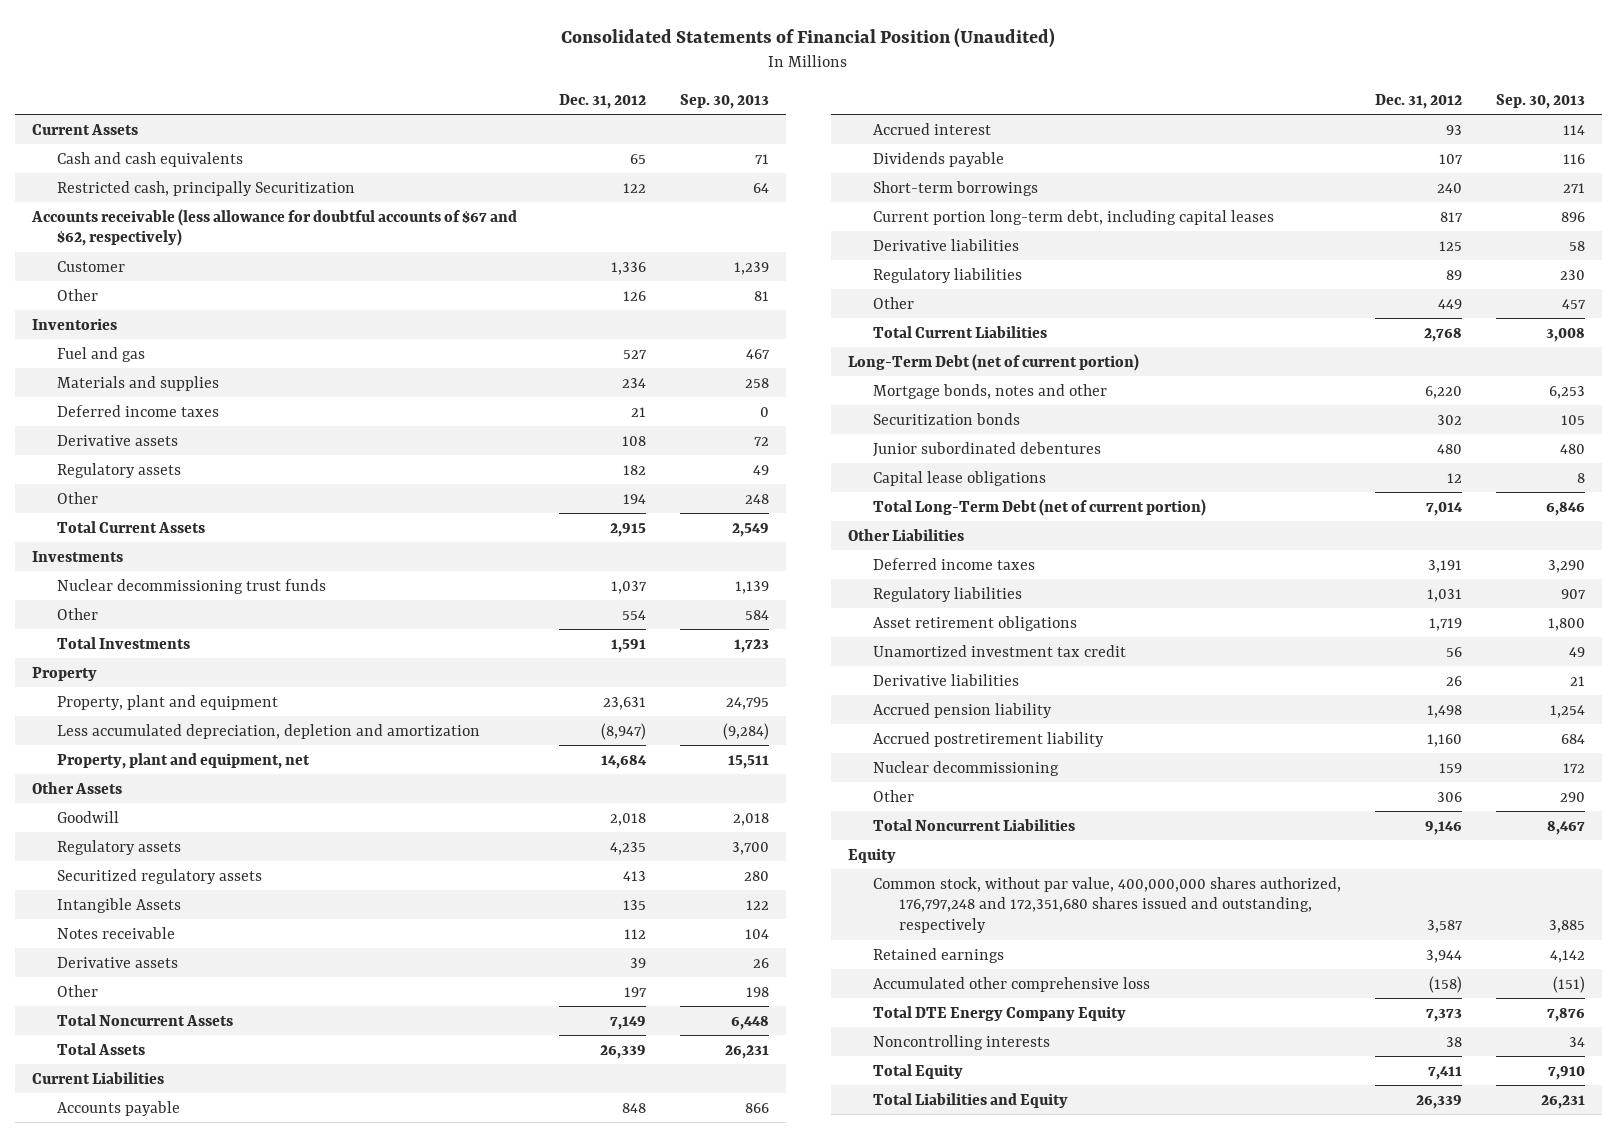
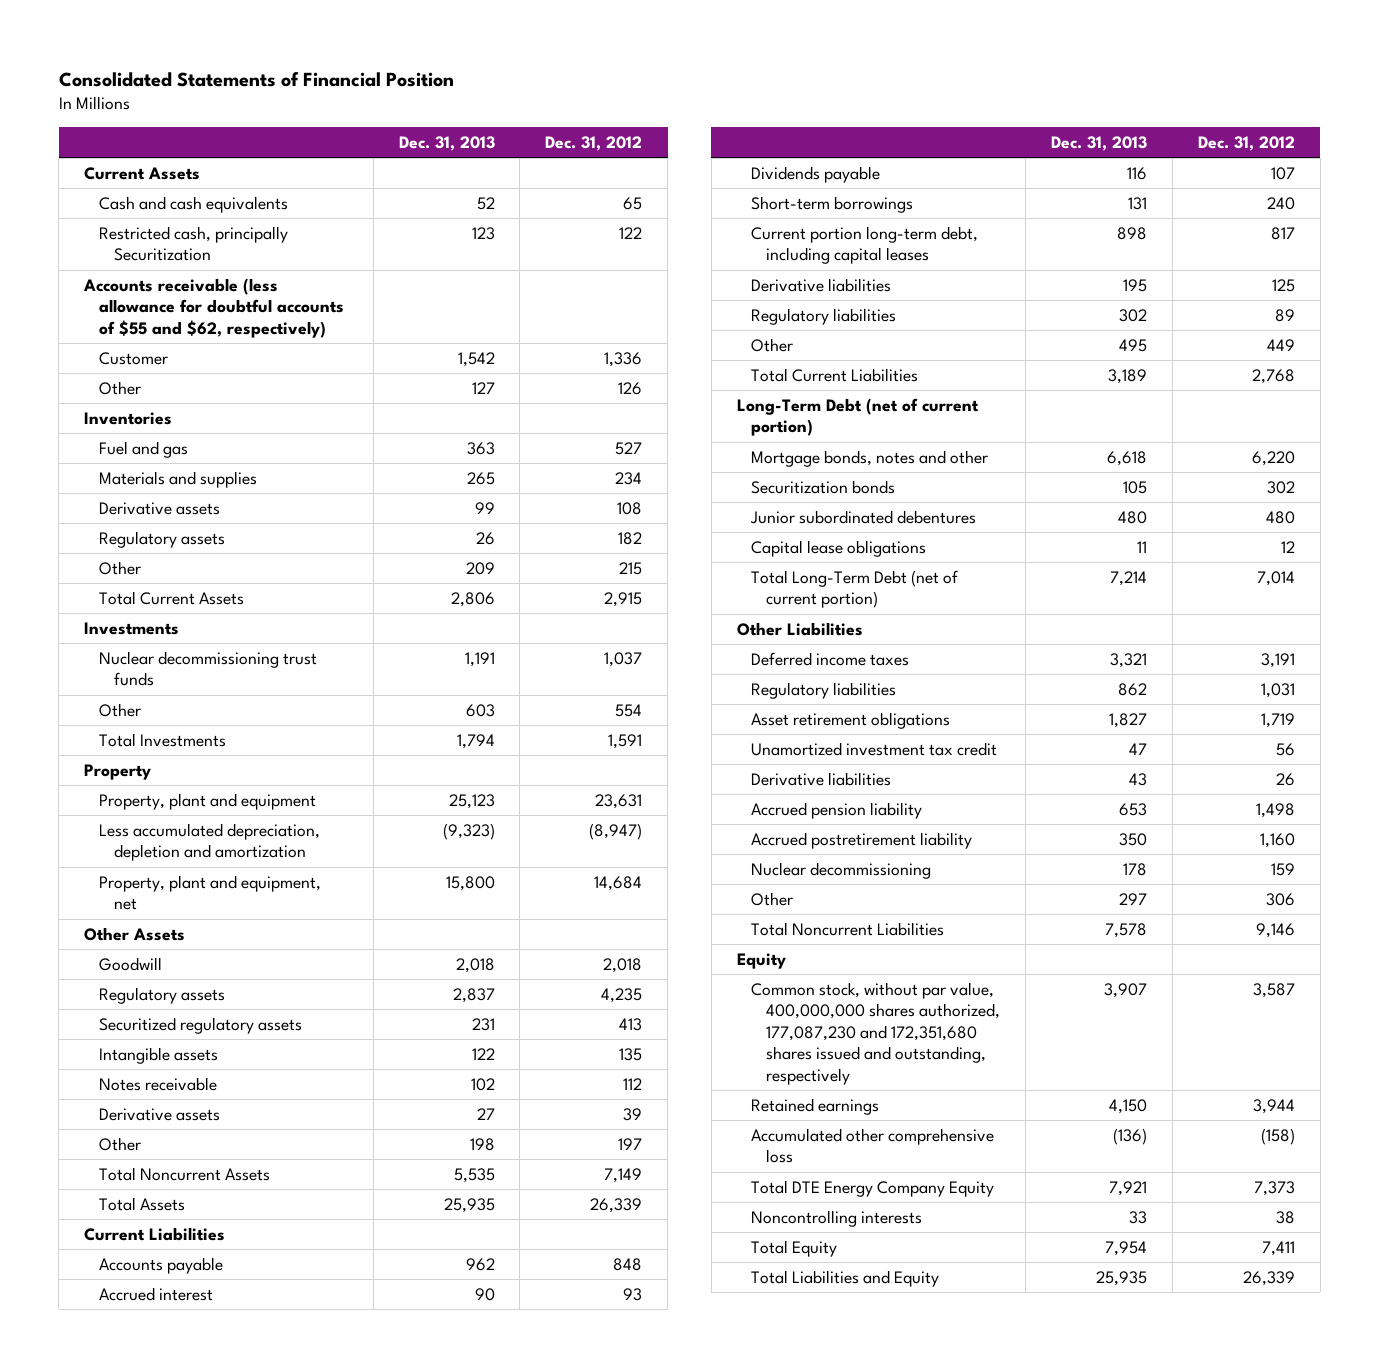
- Consolidated Statements of Financial Position (Unaudited)
+ Consolidated Statements of Financial Position
- | Dec. 31, 2012 | Sep. 30, 2013
+ | Dec. 31, 2013 | Dec. 31, 2012
- Accounts receivable (less allowance for doubtful accounts of $67 and $62, respectively)
+ Accounts receivable (less allowance for doubtful accounts of $55 and $62, respectively)
- Deferred income taxes | 21 | 0
- Other | 194 | 248
+ Other | 209 | 215
- Intangible Assets | 135 | 122
+ Intangible assets | 122 | 135
- Common stock, without par value, 400,000,000 shares authorized, 176,797,248 and 172,351,680 shares issued and outstanding, respectively | 3,587 | 3,885
+ Common stock, without par value, 400,000,000 shares authorized, 177,087,230 and 172,351,680 shares issued and outstanding, respectively | 3,907 | 3,587

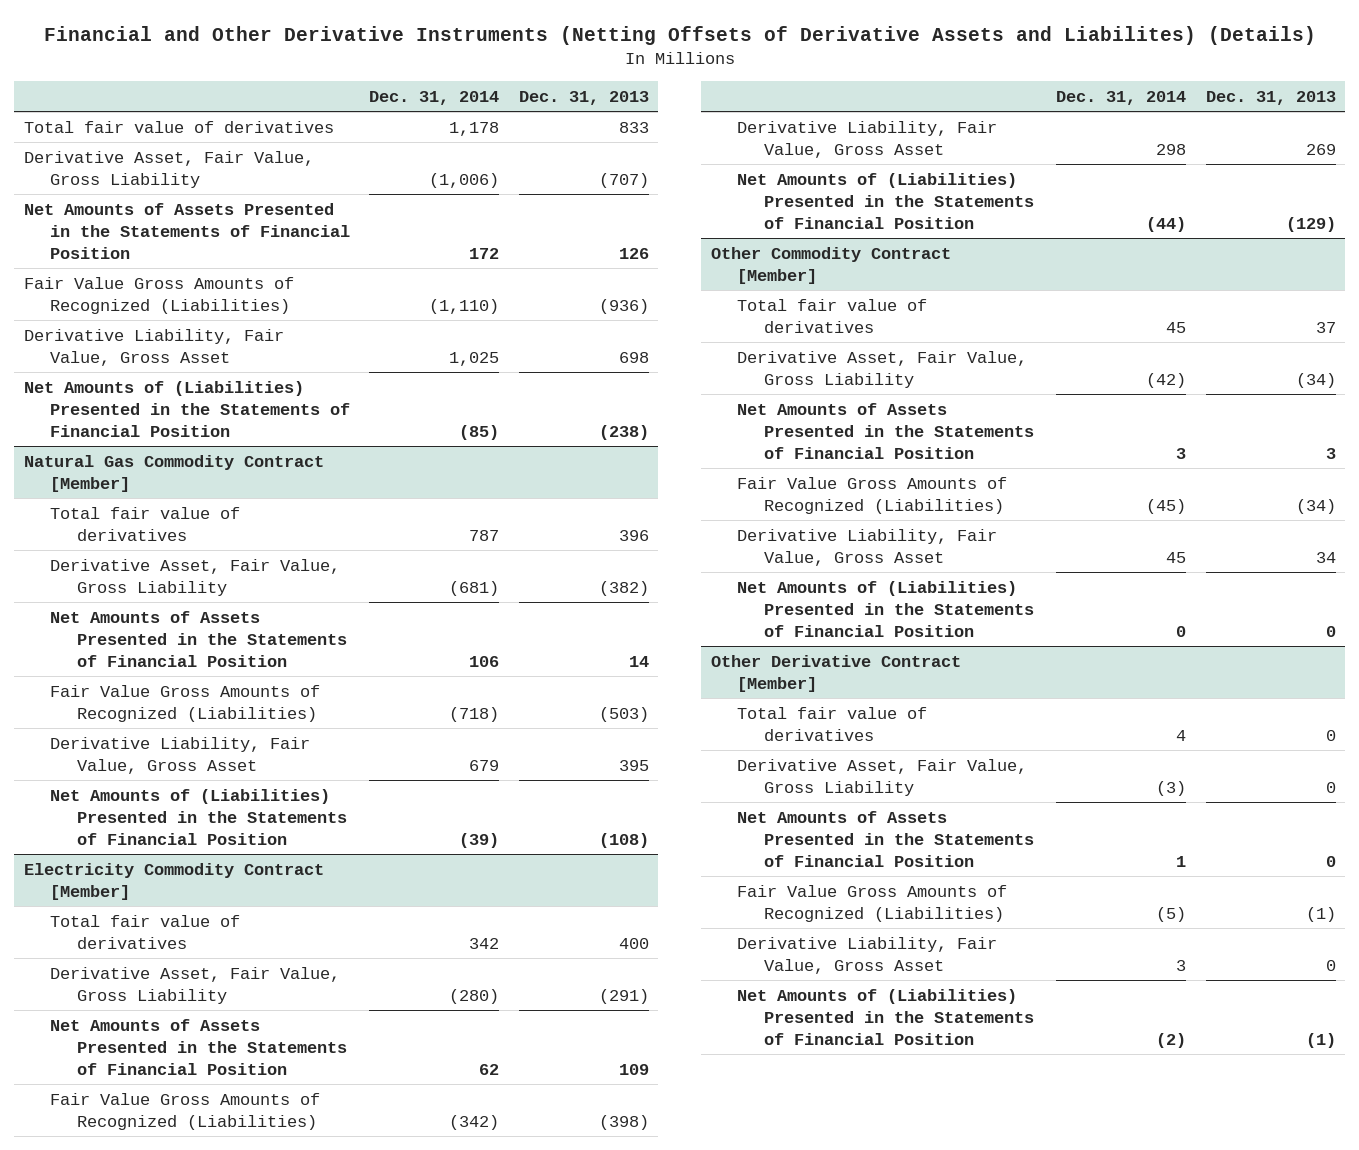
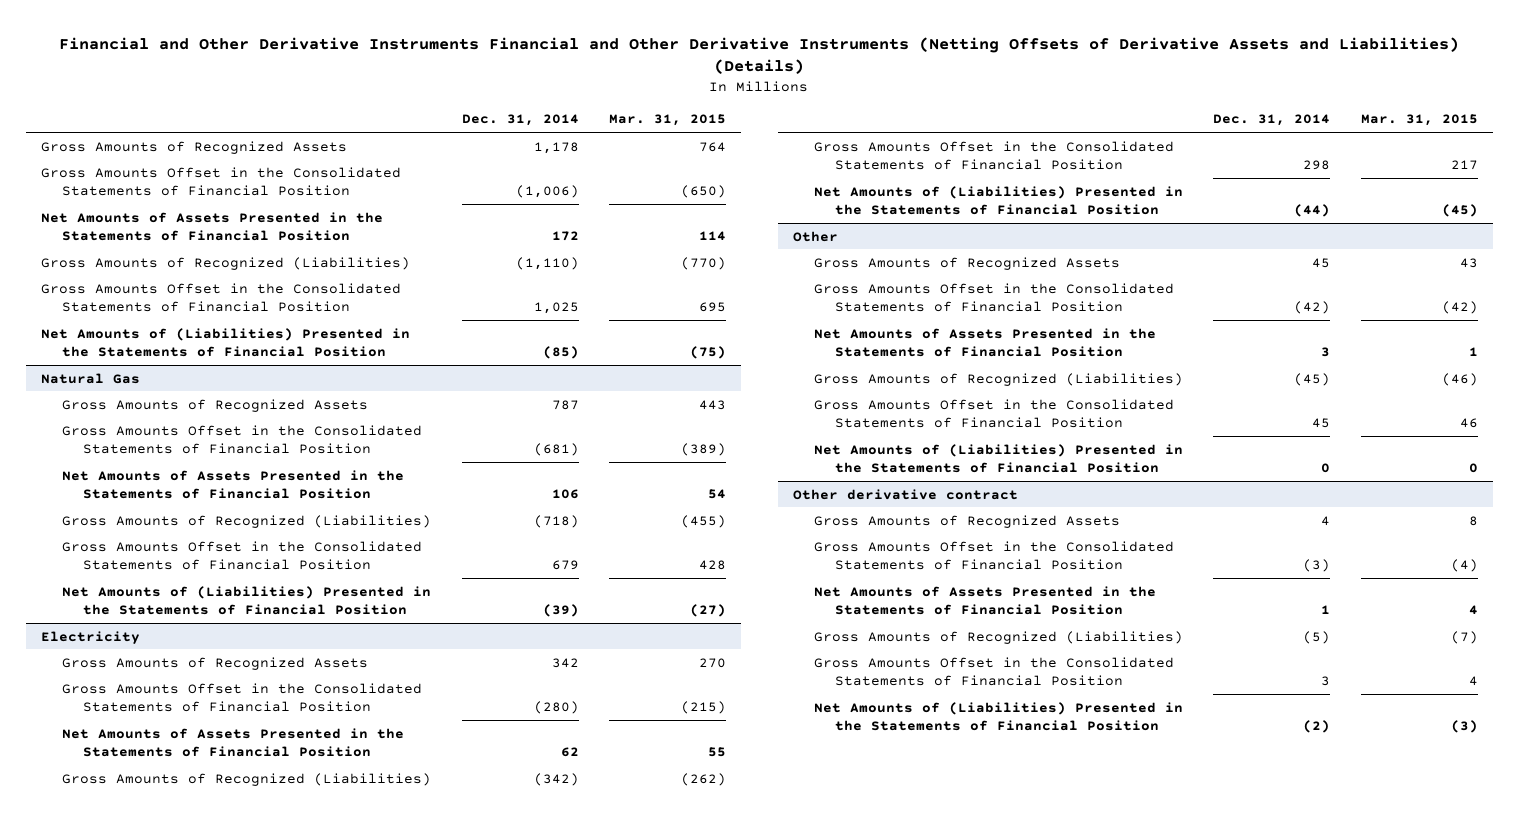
- Financial and Other Derivative Instruments (Netting Offsets of Derivative Assets and Liabilites) (Details)
+ Financial and Other Derivative Instruments Financial and Other Derivative Instruments (Netting Offsets of Derivative Assets and Liabilities) (Details)
- | Dec. 31, 2014 | Dec. 31, 2013
+ | Dec. 31, 2014 | Mar. 31, 2015
- Total fair value of derivatives | 1,178 | 833
- Derivative Asset, Fair Value, Gross Liability | (1,006) | (707)
+ Gross Amounts of Recognized Assets | 1,178 | 764
+ Gross Amounts Offset in the Consolidated Statements of Financial Position | (1,006) | (650)
- Fair Value Gross Amounts of Recognized (Liabilities) | (1,110) | (936)
- Derivative Liability, Fair Value, Gross Asset | 1,025 | 698
+ Gross Amounts of Recognized (Liabilities) | (1,110) | (770)
+ Gross Amounts Offset in the Consolidated Statements of Financial Position | 1,025 | 695
- Natural Gas Commodity Contract [Member]
- Total fair value of derivatives | 787 | 396
- Derivative Asset, Fair Value, Gross Liability | (681) | (382)
+ Natural Gas
+ Gross Amounts of Recognized Assets | 787 | 443
+ Gross Amounts Offset in the Consolidated Statements of Financial Position | (681) | (389)
- Fair Value Gross Amounts of Recognized (Liabilities) | (718) | (503)
- Derivative Liability, Fair Value, Gross Asset | 679 | 395
+ Gross Amounts of Recognized (Liabilities) | (718) | (455)
+ Gross Amounts Offset in the Consolidated Statements of Financial Position | 679 | 428
- Electricity Commodity Contract [Member]
- Total fair value of derivatives | 342 | 400
- Derivative Asset, Fair Value, Gross Liability | (280) | (291)
+ Electricity
+ Gross Amounts of Recognized Assets | 342 | 270
+ Gross Amounts Offset in the Consolidated Statements of Financial Position | (280) | (215)
- Fair Value Gross Amounts of Recognized (Liabilities) | (342) | (398)
- Derivative Liability, Fair Value, Gross Asset | 298 | 269
+ Gross Amounts of Recognized (Liabilities) | (342) | (262)
+ Gross Amounts Offset in the Consolidated Statements of Financial Position | 298 | 217
- Other Commodity Contract [Member]
- Total fair value of derivatives | 45 | 37
- Derivative Asset, Fair Value, Gross Liability | (42) | (34)
+ Other
+ Gross Amounts of Recognized Assets | 45 | 43
+ Gross Amounts Offset in the Consolidated Statements of Financial Position | (42) | (42)
- Fair Value Gross Amounts of Recognized (Liabilities) | (45) | (34)
- Derivative Liability, Fair Value, Gross Asset | 45 | 34
+ Gross Amounts of Recognized (Liabilities) | (45) | (46)
+ Gross Amounts Offset in the Consolidated Statements of Financial Position | 45 | 46
- Other Derivative Contract [Member]
- Total fair value of derivatives | 4 | 0
- Derivative Asset, Fair Value, Gross Liability | (3) | 0
+ Other derivative contract
+ Gross Amounts of Recognized Assets | 4 | 8
+ Gross Amounts Offset in the Consolidated Statements of Financial Position | (3) | (4)
- Fair Value Gross Amounts of Recognized (Liabilities) | (5) | (1)
- Derivative Liability, Fair Value, Gross Asset | 3 | 0
+ Gross Amounts of Recognized (Liabilities) | (5) | (7)
+ Gross Amounts Offset in the Consolidated Statements of Financial Position | 3 | 4

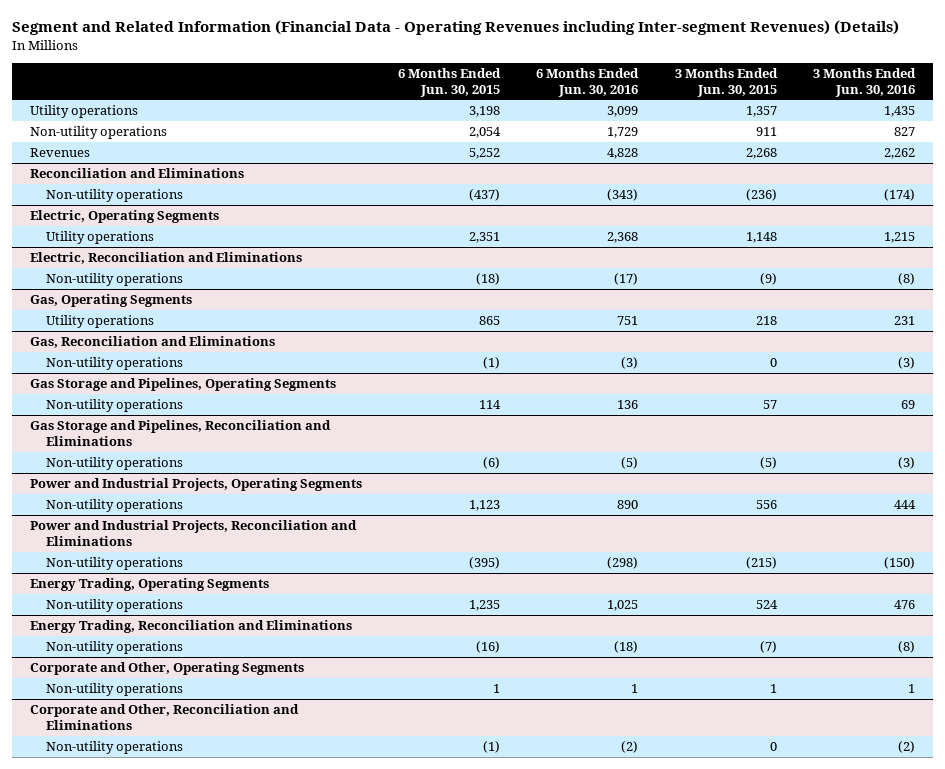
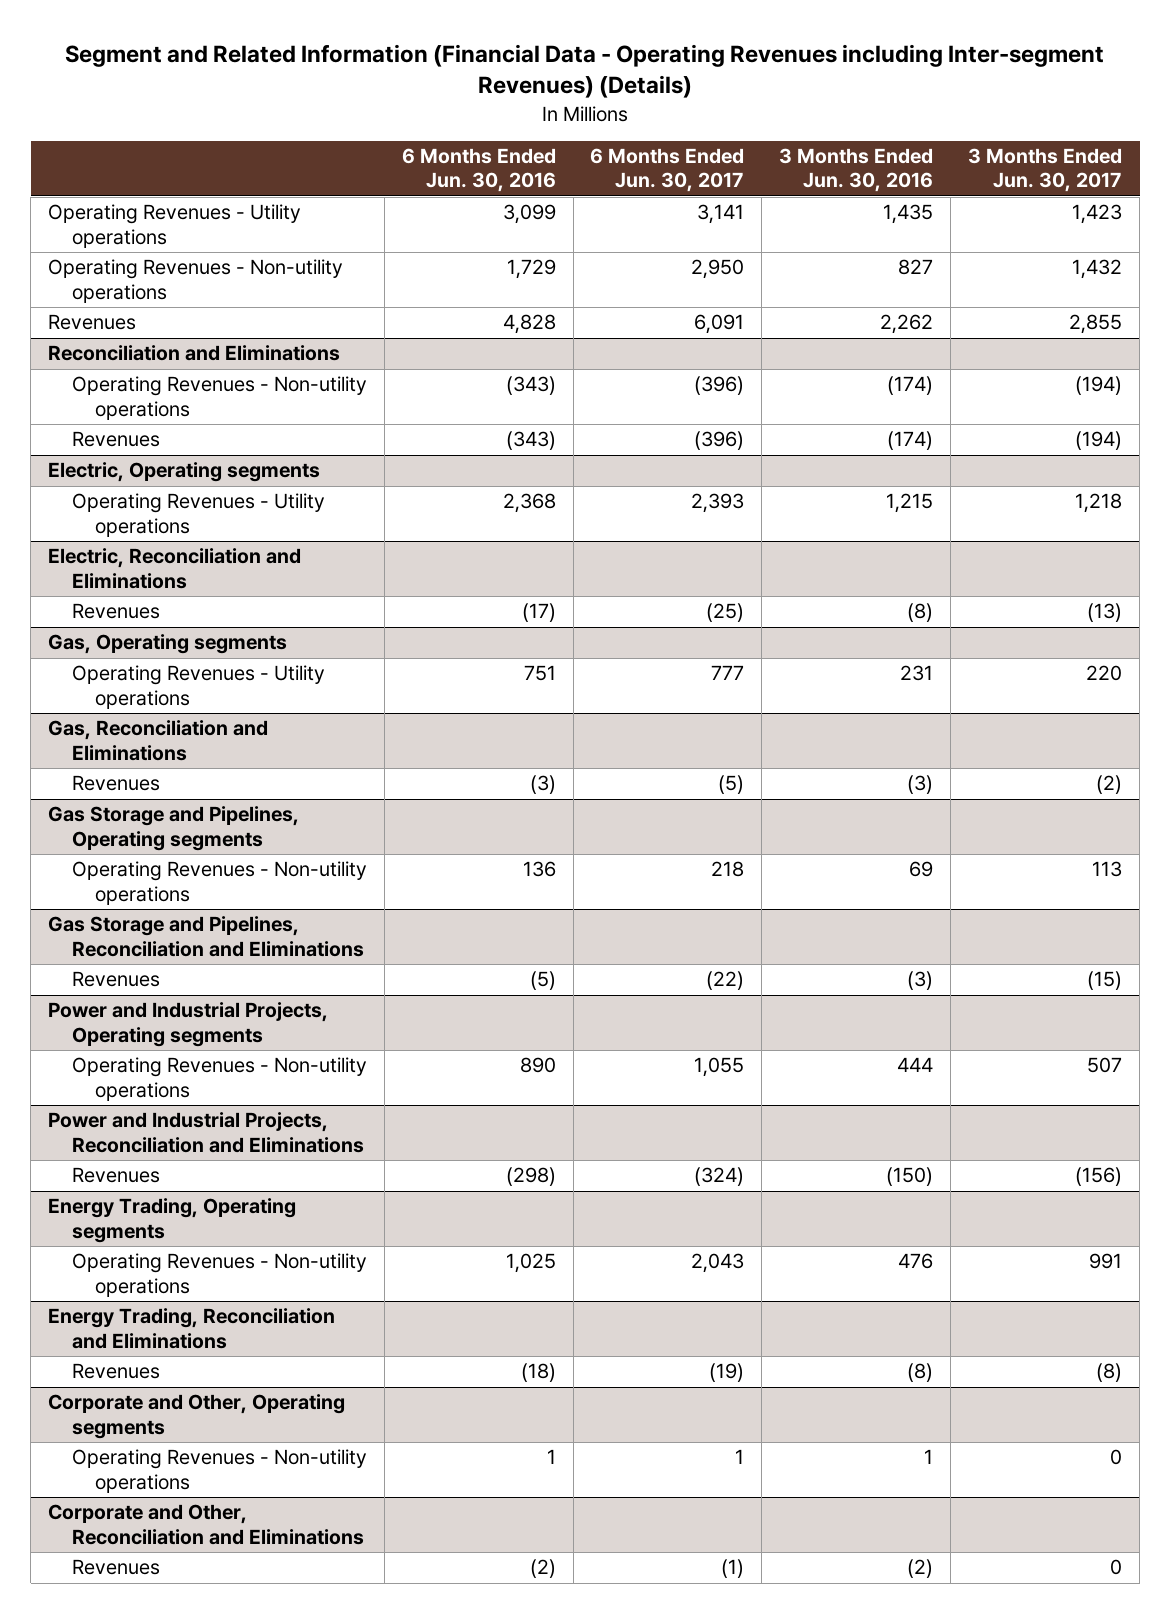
- | 6 Months Ended Jun. 30, 2015 | 6 Months Ended Jun. 30, 2016 | 3 Months Ended Jun. 30, 2015 | 3 Months Ended Jun. 30, 2016
+ | 6 Months Ended Jun. 30, 2016 | 6 Months Ended Jun. 30, 2017 | 3 Months Ended Jun. 30, 2016 | 3 Months Ended Jun. 30, 2017
- Utility operations | 3,198 | 3,099 | 1,357 | 1,435
- Non-utility operations | 2,054 | 1,729 | 911 | 827
+ Operating Revenues - Utility operations | 3,099 | 3,141 | 1,435 | 1,423
+ Operating Revenues - Non-utility operations | 1,729 | 2,950 | 827 | 1,432
@ Reconciliation and Eliminations
- Non-utility operations | (437) | (343) | (236) | (174)
- Electric, Operating Segments
- Utility operations | 2,351 | 2,368 | 1,148 | 1,215
@ Reconciliation and Eliminations
+ Operating Revenues - Non-utility operations | (343) | (396) | (174) | (194)
+ Revenues | (343) | (396) | (174) | (194)
+ Electric, Operating segments
+ Operating Revenues - Utility operations | 2,368 | 2,393 | 1,215 | 1,218
@ Electric, Reconciliation and Eliminations
- Non-utility operations | (18) | (17) | (9) | (8)
- Gas, Operating Segments
- Utility operations | 865 | 751 | 218 | 231
@ Electric, Reconciliation and Eliminations
+ Revenues | (17) | (25) | (8) | (13)
+ Gas, Operating segments
+ Operating Revenues - Utility operations | 751 | 777 | 231 | 220
@ Gas, Reconciliation and Eliminations
- Non-utility operations | (1) | (3) | 0 | (3)
- Gas Storage and Pipelines, Operating Segments
- Non-utility operations | 114 | 136 | 57 | 69
@ Gas, Reconciliation and Eliminations
+ Revenues | (3) | (5) | (3) | (2)
+ Gas Storage and Pipelines, Operating segments
+ Operating Revenues - Non-utility operations | 136 | 218 | 69 | 113
@ Gas Storage and Pipelines, Reconciliation and Eliminations
- Non-utility operations | (6) | (5) | (5) | (3)
- Power and Industrial Projects, Operating Segments
- Non-utility operations | 1,123 | 890 | 556 | 444
@ Gas Storage and Pipelines, Reconciliation and Eliminations
+ Revenues | (5) | (22) | (3) | (15)
+ Power and Industrial Projects, Operating segments
+ Operating Revenues - Non-utility operations | 890 | 1,055 | 444 | 507
@ Power and Industrial Projects, Reconciliation and Eliminations
- Non-utility operations | (395) | (298) | (215) | (150)
- Energy Trading, Operating Segments
- Non-utility operations | 1,235 | 1,025 | 524 | 476
@ Power and Industrial Projects, Reconciliation and Eliminations
+ Revenues | (298) | (324) | (150) | (156)
+ Energy Trading, Operating segments
+ Operating Revenues - Non-utility operations | 1,025 | 2,043 | 476 | 991
@ Energy Trading, Reconciliation and Eliminations
- Non-utility operations | (16) | (18) | (7) | (8)
- Corporate and Other, Operating Segments
- Non-utility operations | 1 | 1 | 1 | 1
@ Energy Trading, Reconciliation and Eliminations
+ Revenues | (18) | (19) | (8) | (8)
+ Corporate and Other, Operating segments
+ Operating Revenues - Non-utility operations | 1 | 1 | 1 | 0
@ Corporate and Other, Reconciliation and Eliminations
- Non-utility operations | (1) | (2) | 0 | (2)
+ Revenues | (2) | (1) | (2) | 0

